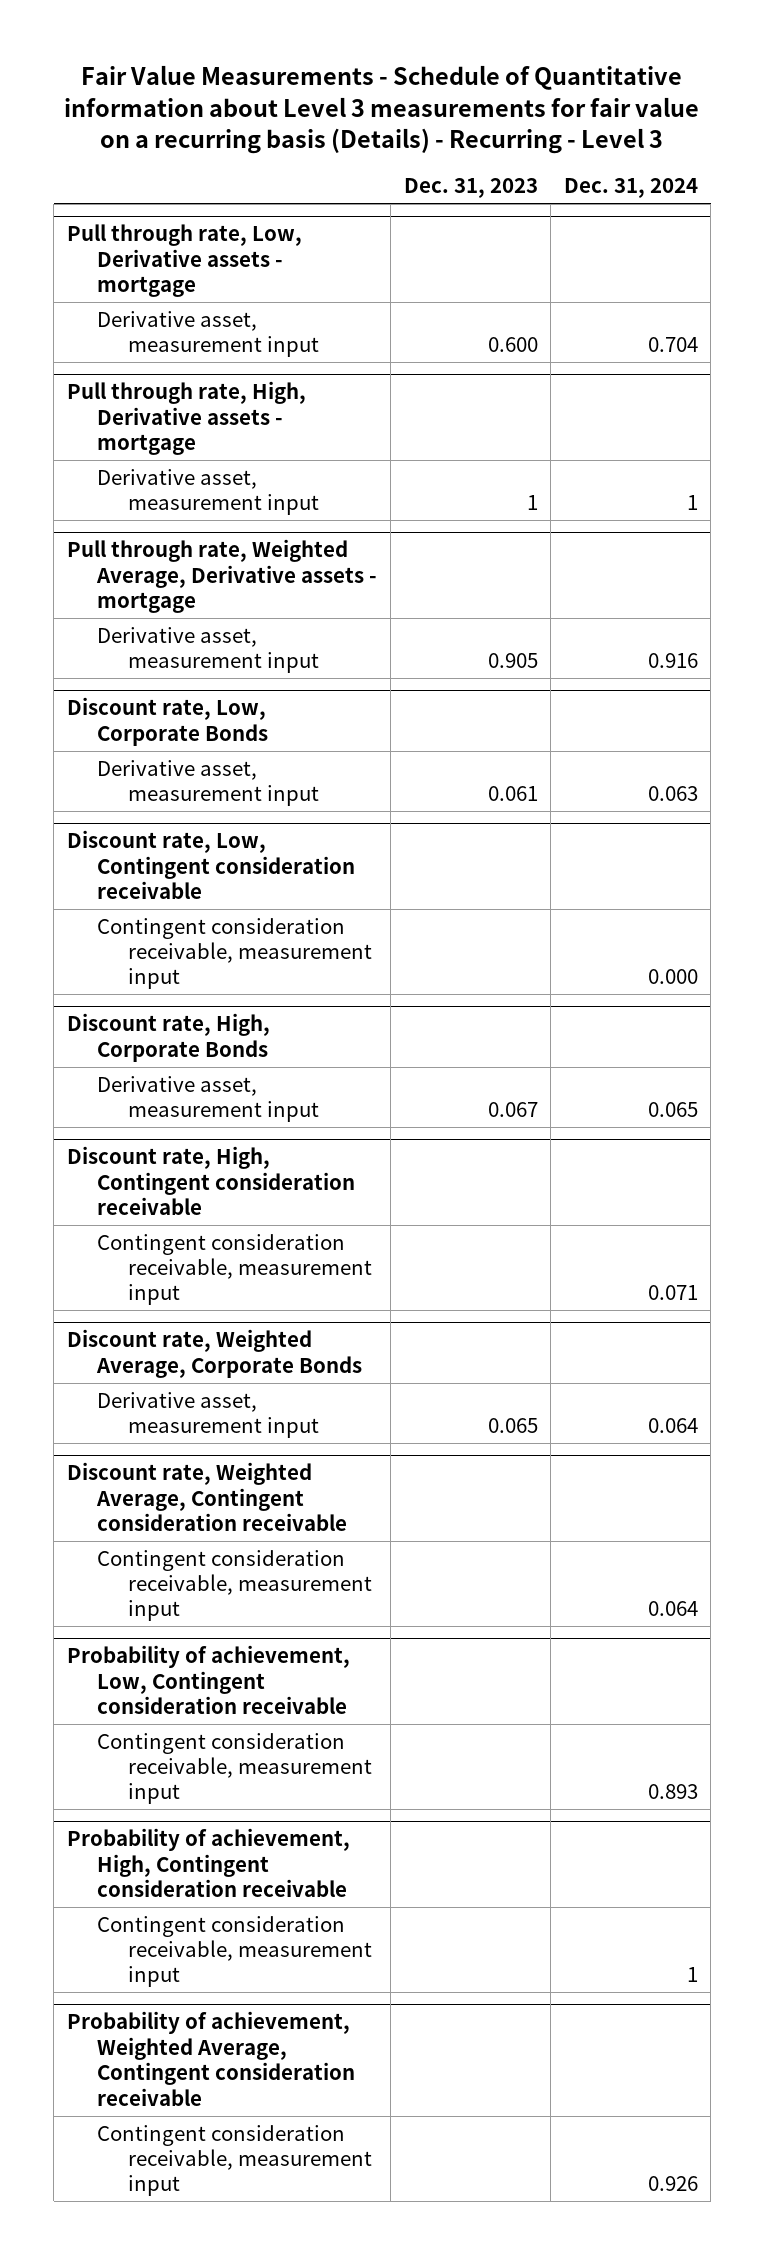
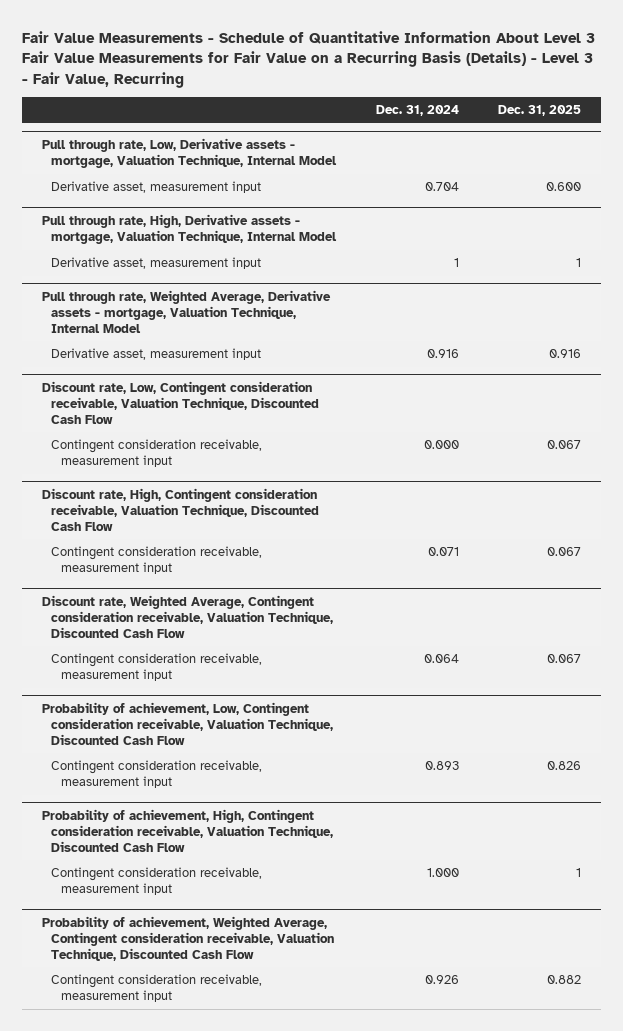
- Fair Value Measurements - Schedule of Quantitative information about Level 3 measurements for fair value on a recurring basis (Details) - Recurring - Level 3
+ Fair Value Measurements - Schedule of Quantitative Information About Level 3 Fair Value Measurements for Fair Value on a Recurring Basis (Details) - Level 3 - Fair Value, Recurring
- | Dec. 31, 2023 | Dec. 31, 2024
+ | Dec. 31, 2024 | Dec. 31, 2025
- Pull through rate, Low, Derivative assets - mortgage
+ Pull through rate, Low, Derivative assets - mortgage, Valuation Technique, Internal Model
- Pull through rate, High, Derivative assets - mortgage
+ Pull through rate, High, Derivative assets - mortgage, Valuation Technique, Internal Model
- Pull through rate, Weighted Average, Derivative assets - mortgage
+ Pull through rate, Weighted Average, Derivative assets - mortgage, Valuation Technique, Internal Model
- Discount rate, Low, Corporate Bonds
- Derivative asset, measurement input | 0.061 | 0.063
- Discount rate, Low, Contingent consideration receivable
+ Discount rate, Low, Contingent consideration receivable, Valuation Technique, Discounted Cash Flow
- Discount rate, High, Corporate Bonds
- Derivative asset, measurement input | 0.067 | 0.065
- Discount rate, High, Contingent consideration receivable
+ Discount rate, High, Contingent consideration receivable, Valuation Technique, Discounted Cash Flow
- Discount rate, Weighted Average, Corporate Bonds
- Derivative asset, measurement input | 0.065 | 0.064
- Discount rate, Weighted Average, Contingent consideration receivable
+ Discount rate, Weighted Average, Contingent consideration receivable, Valuation Technique, Discounted Cash Flow
- Probability of achievement, Low, Contingent consideration receivable
+ Probability of achievement, Low, Contingent consideration receivable, Valuation Technique, Discounted Cash Flow
- Probability of achievement, High, Contingent consideration receivable
- Contingent consideration receivable, measurement input | | 1
- Probability of achievement, Weighted Average, Contingent consideration receivable
+ Probability of achievement, High, Contingent consideration receivable, Valuation Technique, Discounted Cash Flow
+ Contingent consideration receivable, measurement input | 1.000 | 1
+ Probability of achievement, Weighted Average, Contingent consideration receivable, Valuation Technique, Discounted Cash Flow

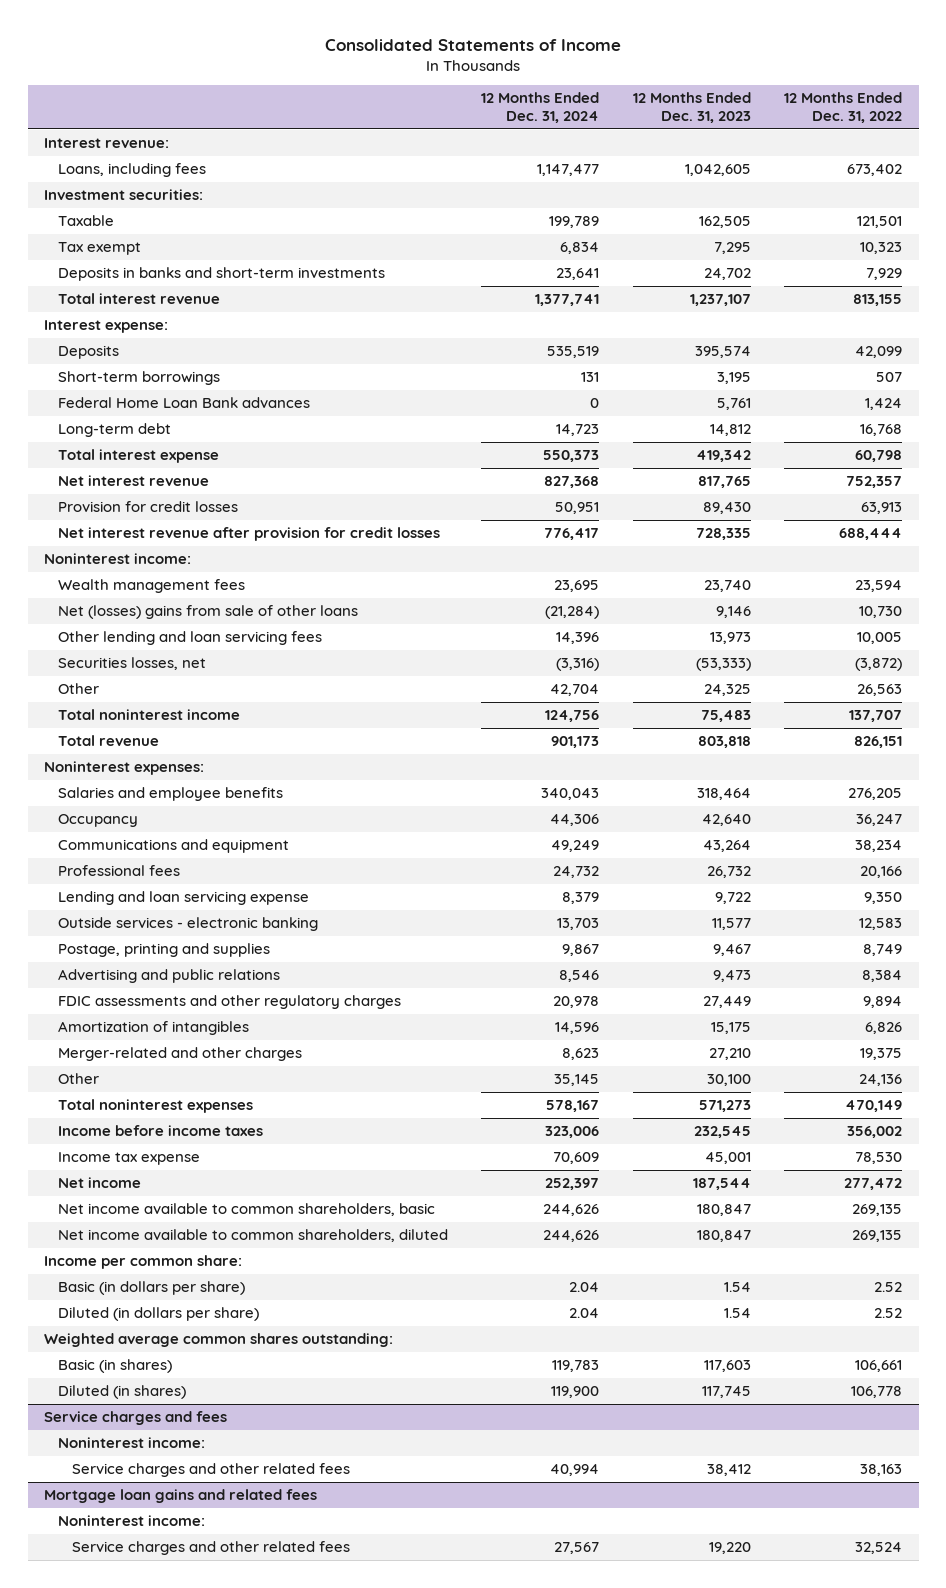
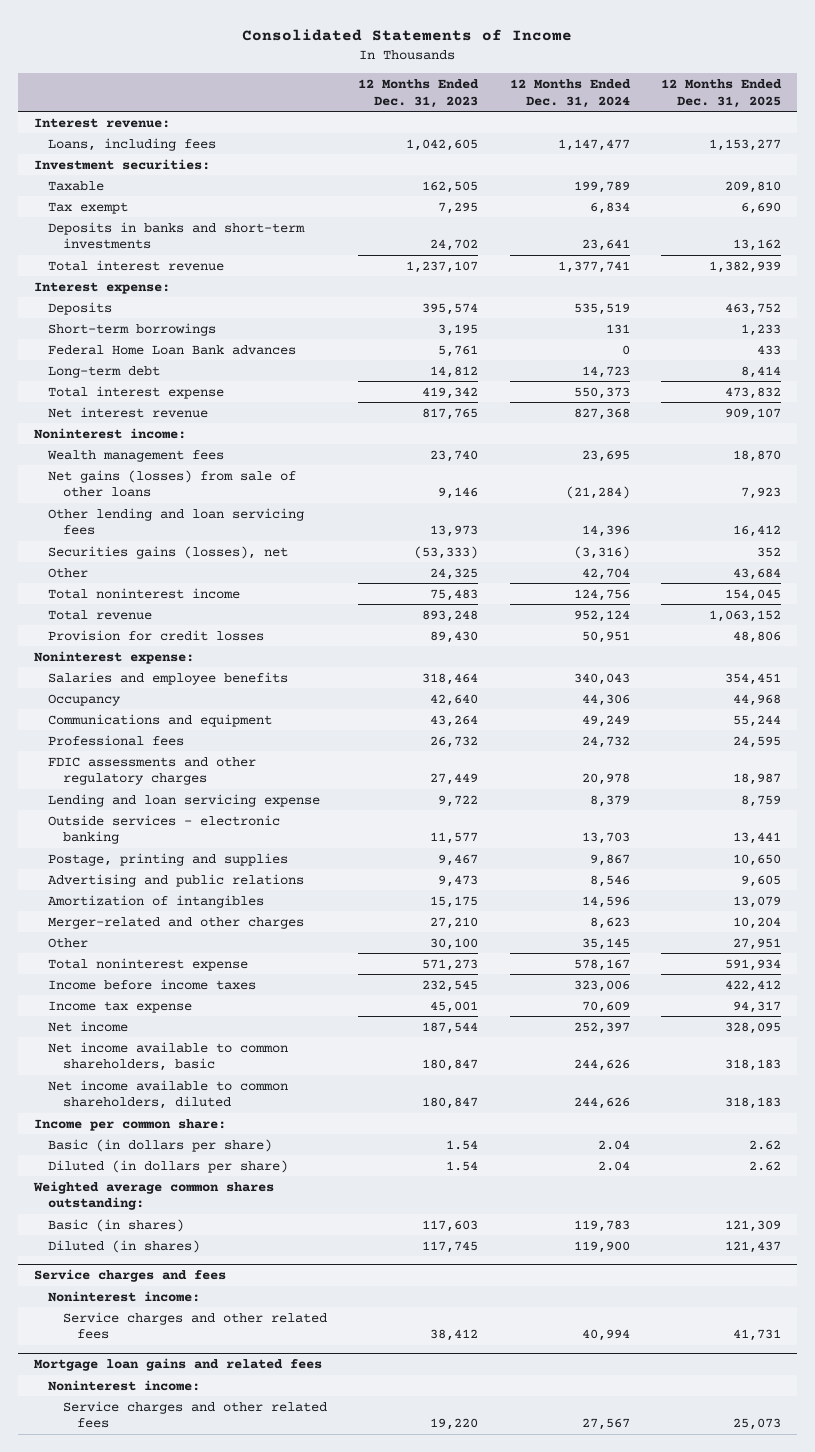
- | 12 Months Ended Dec. 31, 2024 | 12 Months Ended Dec. 31, 2023 | 12 Months Ended Dec. 31, 2022
+ | 12 Months Ended Dec. 31, 2023 | 12 Months Ended Dec. 31, 2024 | 12 Months Ended Dec. 31, 2025
- Net interest revenue after provision for credit losses | 776,417 | 728,335 | 688,444
- Net (losses) gains from sale of other loans | (21,284) | 9,146 | 10,730
+ Net gains (losses) from sale of other loans | 9,146 | (21,284) | 7,923
- Securities losses, net | (3,316) | (53,333) | (3,872)
+ Securities gains (losses), net | (53,333) | (3,316) | 352
- Total revenue | 901,173 | 803,818 | 826,151
- Noninterest expenses:
+ Total revenue | 893,248 | 952,124 | 1,063,152
moved down: Provision for credit losses | 89,430 | 50,951 | 48,806
+ Noninterest expense:
moved up: FDIC assessments and other regulatory charges | 27,449 | 20,978 | 18,987
- Total noninterest expenses | 578,167 | 571,273 | 470,149
+ Total noninterest expense | 571,273 | 578,167 | 591,934

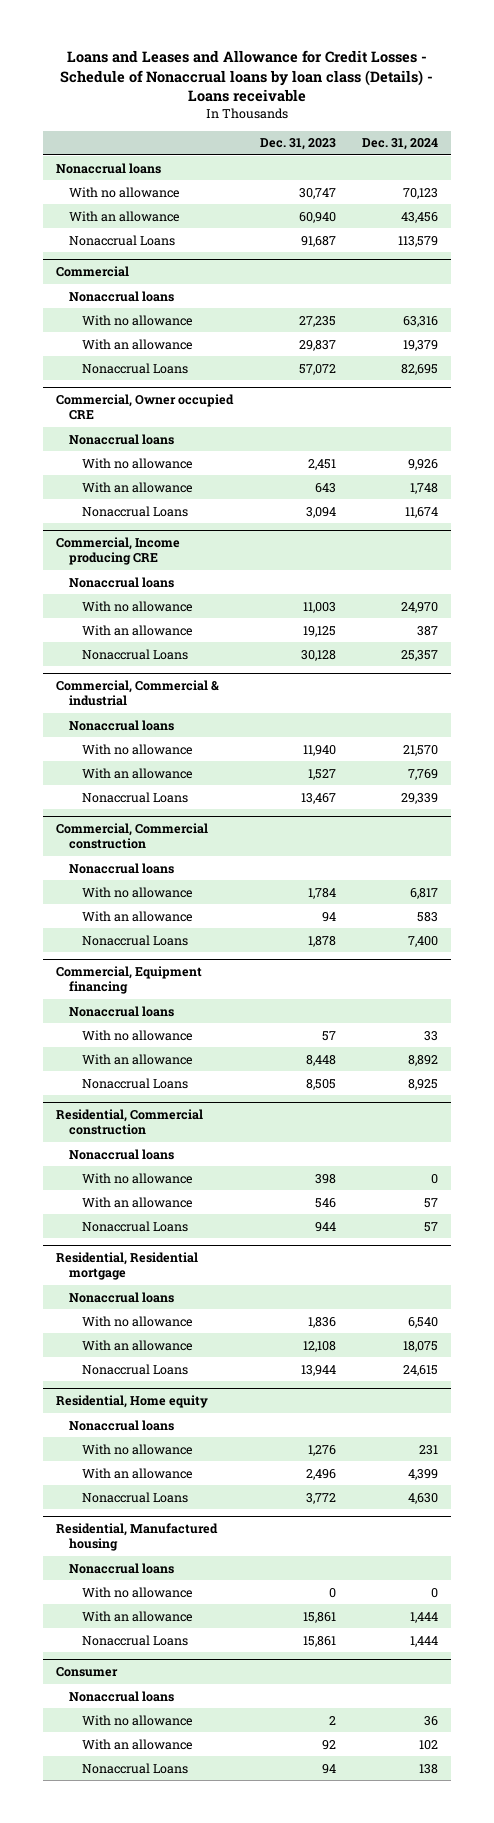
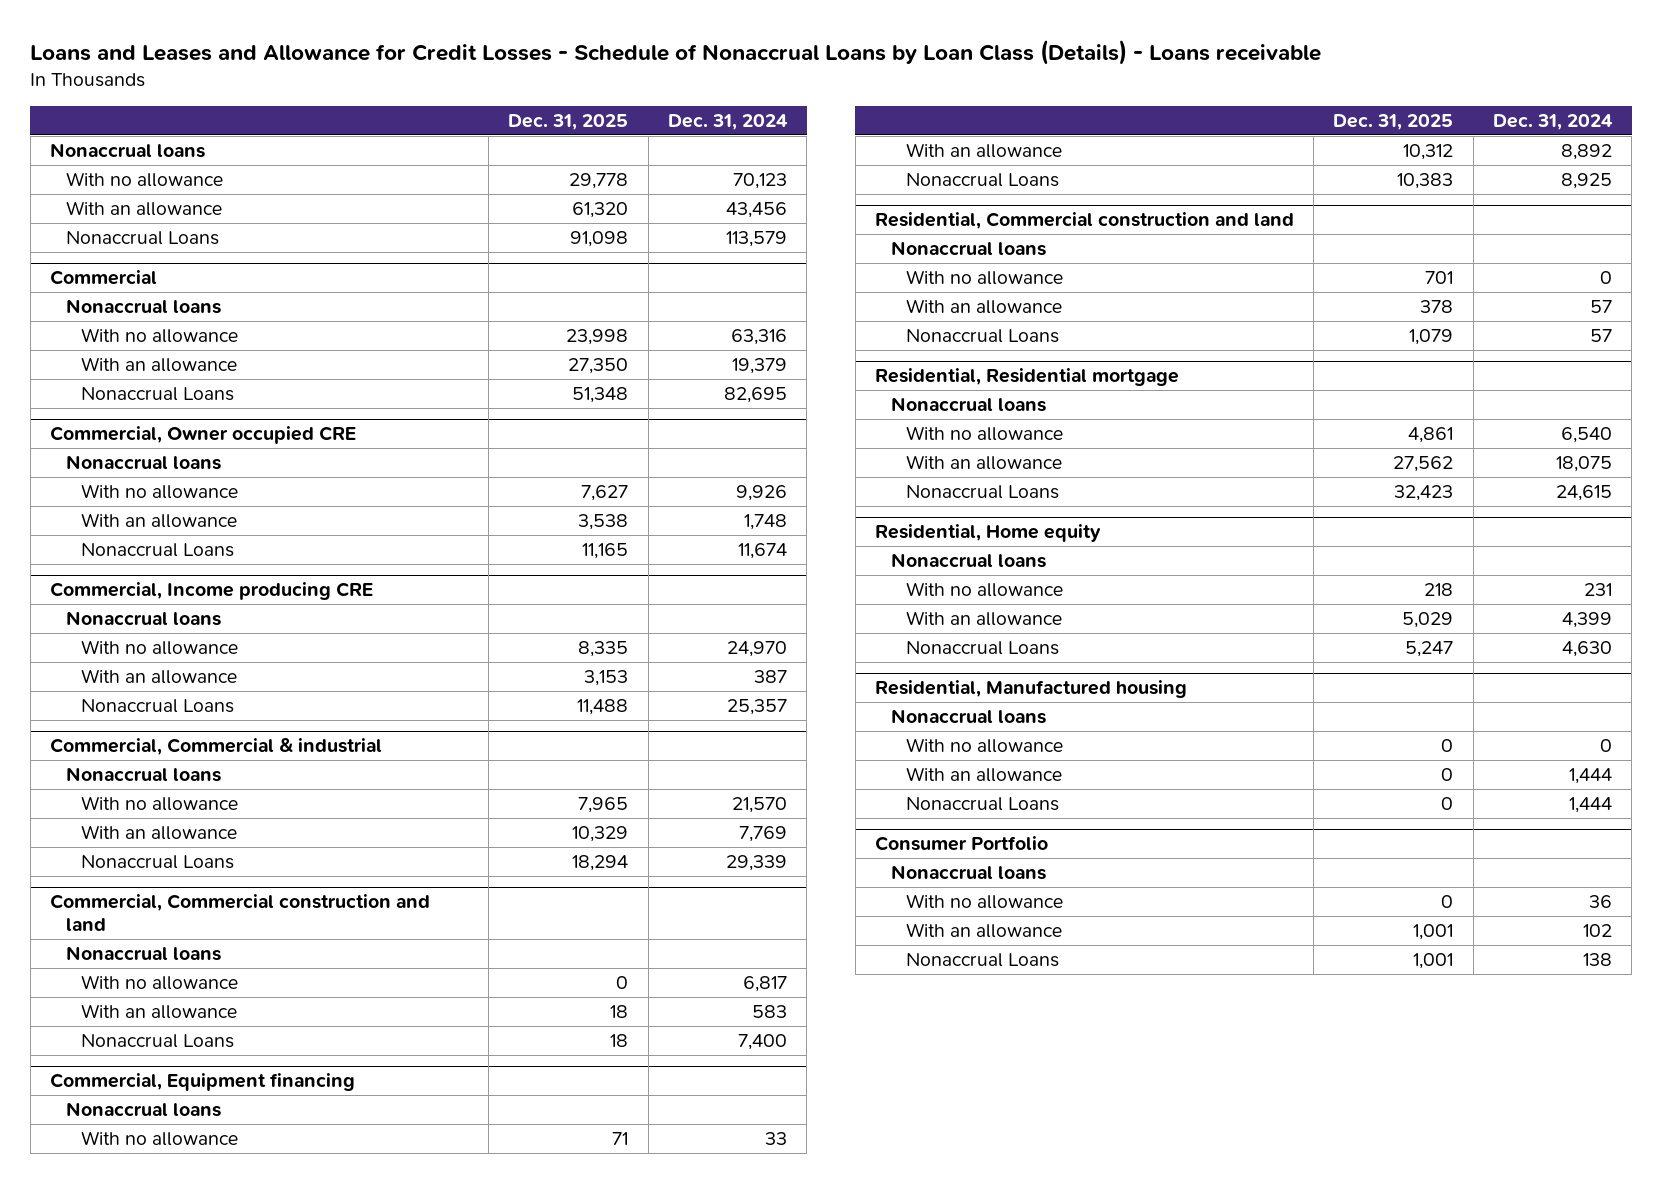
- Loans and Leases and Allowance for Credit Losses - Schedule of Nonaccrual loans by loan class (Details) - Loans receivable
+ Loans and Leases and Allowance for Credit Losses - Schedule of Nonaccrual Loans by Loan Class (Details) - Loans receivable
- | Dec. 31, 2023 | Dec. 31, 2024
+ | Dec. 31, 2025 | Dec. 31, 2024
- Commercial, Commercial construction
+ Commercial, Commercial construction and land
- Residential, Commercial construction
+ Residential, Commercial construction and land
- Consumer
+ Consumer Portfolio

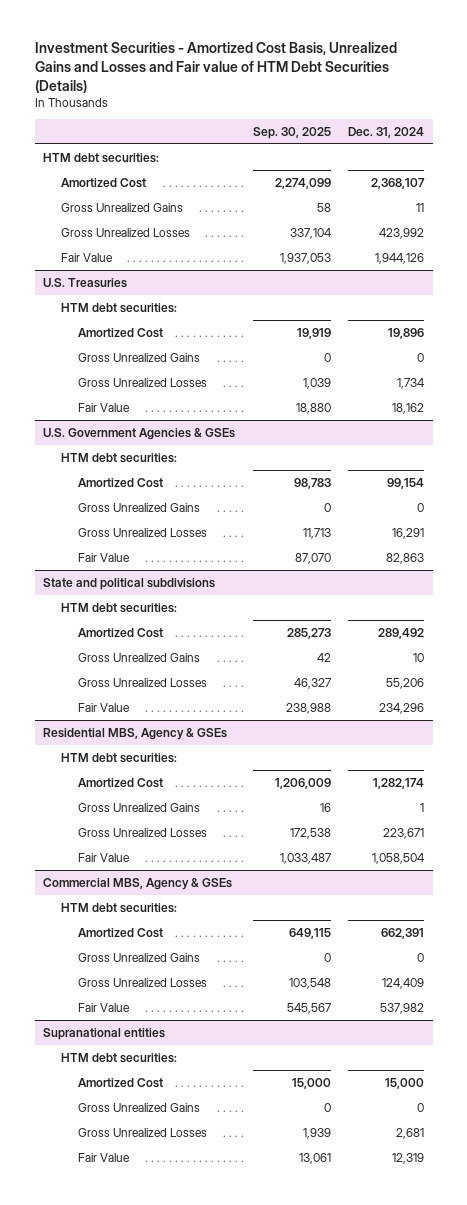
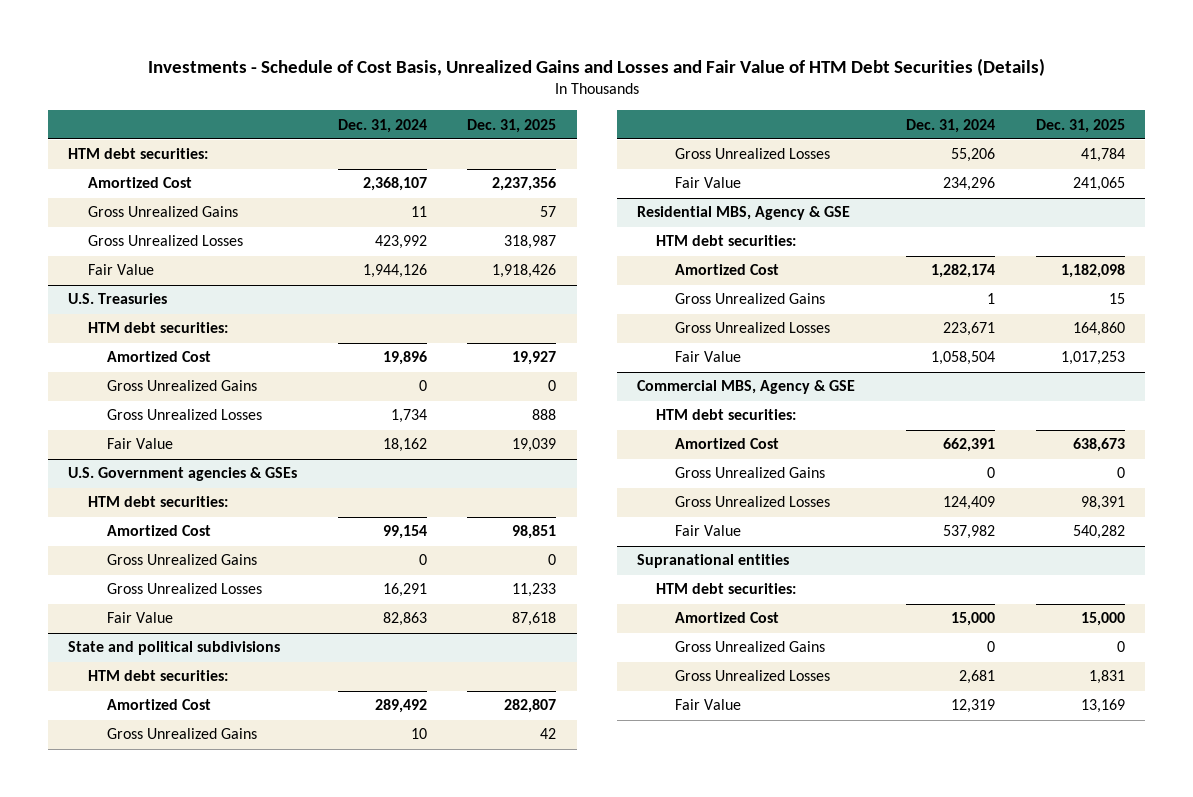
- Investment Securities - Amortized Cost Basis, Unrealized Gains and Losses and Fair value of HTM Debt Securities (Details)
+ Investments - Schedule of Cost Basis, Unrealized Gains and Losses and Fair Value of HTM Debt Securities (Details)
- | Sep. 30, 2025 | Dec. 31, 2024
+ | Dec. 31, 2024 | Dec. 31, 2025
- U.S. Government Agencies & GSEs
+ U.S. Government agencies & GSEs
- Residential MBS, Agency & GSEs
+ Residential MBS, Agency & GSE
- Commercial MBS, Agency & GSEs
+ Commercial MBS, Agency & GSE

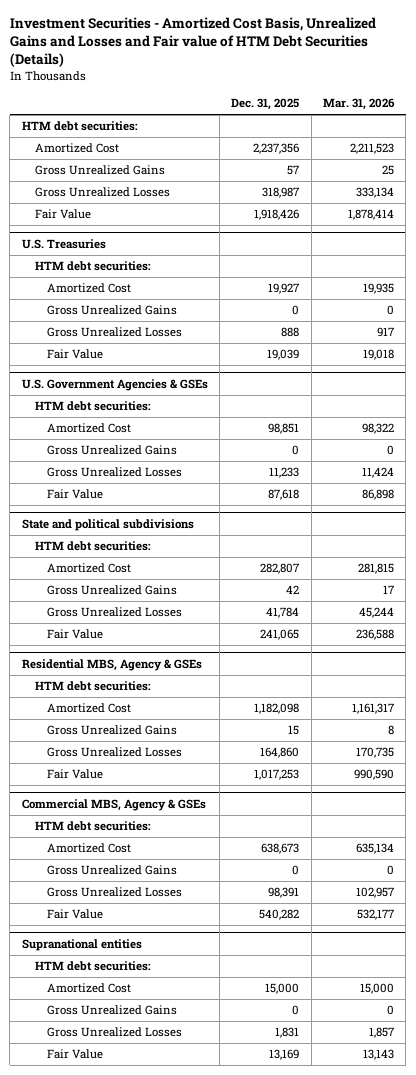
- Investments - Schedule of Cost Basis, Unrealized Gains and Losses and Fair Value of HTM Debt Securities (Details)
+ Investment Securities - Amortized Cost Basis, Unrealized Gains and Losses and Fair value of HTM Debt Securities (Details)
- | Dec. 31, 2024 | Dec. 31, 2025
+ | Dec. 31, 2025 | Mar. 31, 2026
- U.S. Government agencies & GSEs
+ U.S. Government Agencies & GSEs
- Residential MBS, Agency & GSE
+ Residential MBS, Agency & GSEs
- Commercial MBS, Agency & GSE
+ Commercial MBS, Agency & GSEs

